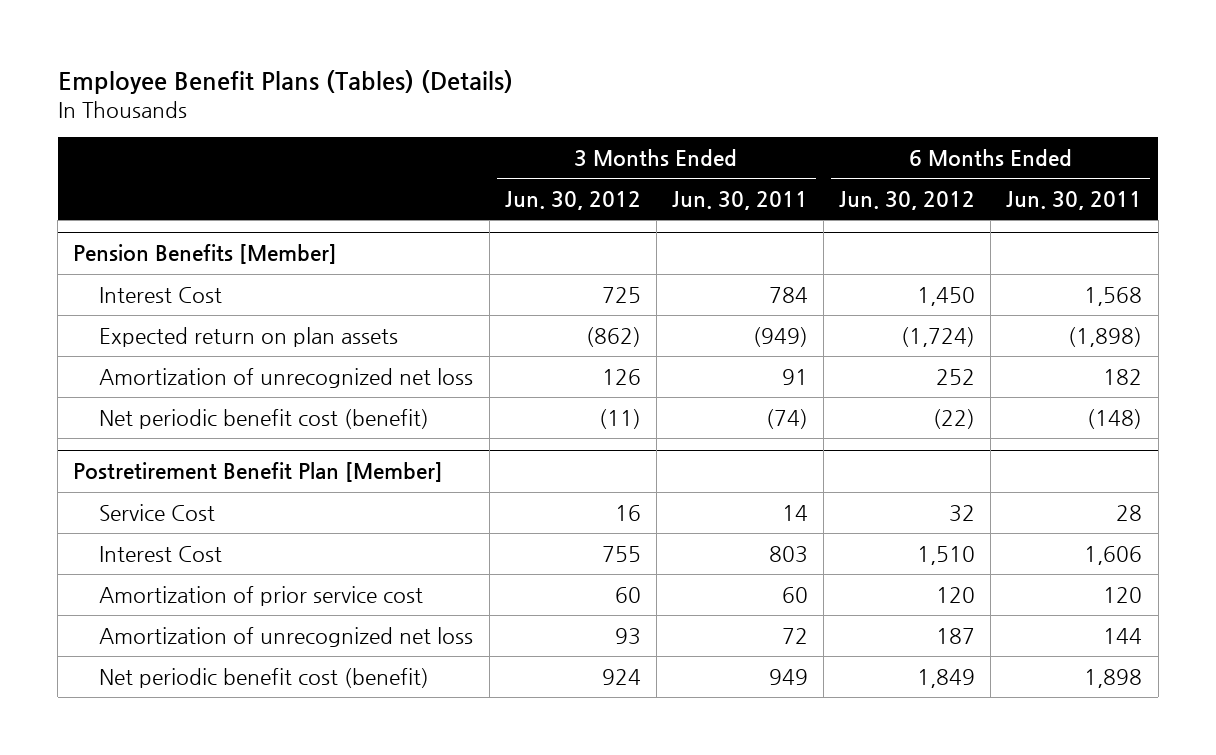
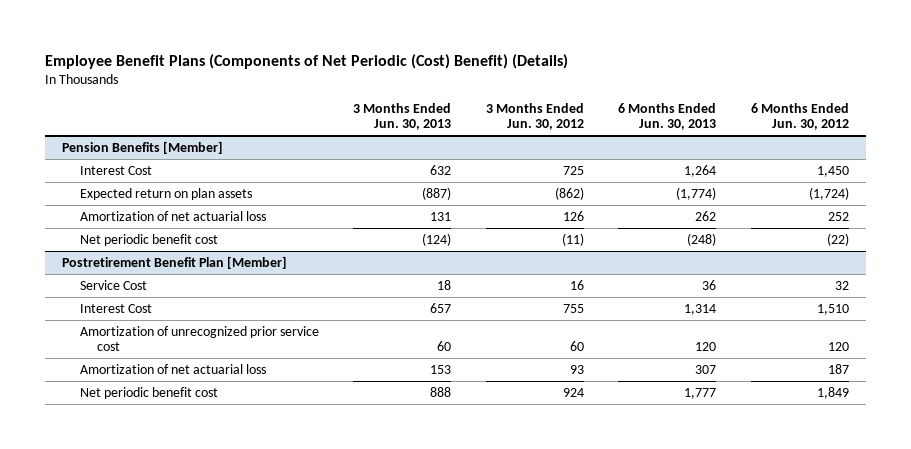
- Employee Benefit Plans (Tables) (Details)
+ Employee Benefit Plans (Components of Net Periodic (Cost) Benefit) (Details)
- | 3 Months Ended Jun. 30, 2012 | 3 Months Ended Jun. 30, 2011 | 6 Months Ended Jun. 30, 2012 | 6 Months Ended Jun. 30, 2011
+ | 3 Months Ended Jun. 30, 2013 | 3 Months Ended Jun. 30, 2012 | 6 Months Ended Jun. 30, 2013 | 6 Months Ended Jun. 30, 2012
@ Pension Benefits [Member]
- Amortization of unrecognized net loss | 126 | 91 | 252 | 182
- Net periodic benefit cost (benefit) | (11) | (74) | (22) | (148)
+ Amortization of net actuarial loss | 131 | 126 | 262 | 252
+ Net periodic benefit cost | (124) | (11) | (248) | (22)
@ Postretirement Benefit Plan [Member]
- Amortization of prior service cost | 60 | 60 | 120 | 120
- Amortization of unrecognized net loss | 93 | 72 | 187 | 144
- Net periodic benefit cost (benefit) | 924 | 949 | 1,849 | 1,898
+ Amortization of unrecognized prior service cost | 60 | 60 | 120 | 120
+ Amortization of net actuarial loss | 153 | 93 | 307 | 187
+ Net periodic benefit cost | 888 | 924 | 1,777 | 1,849

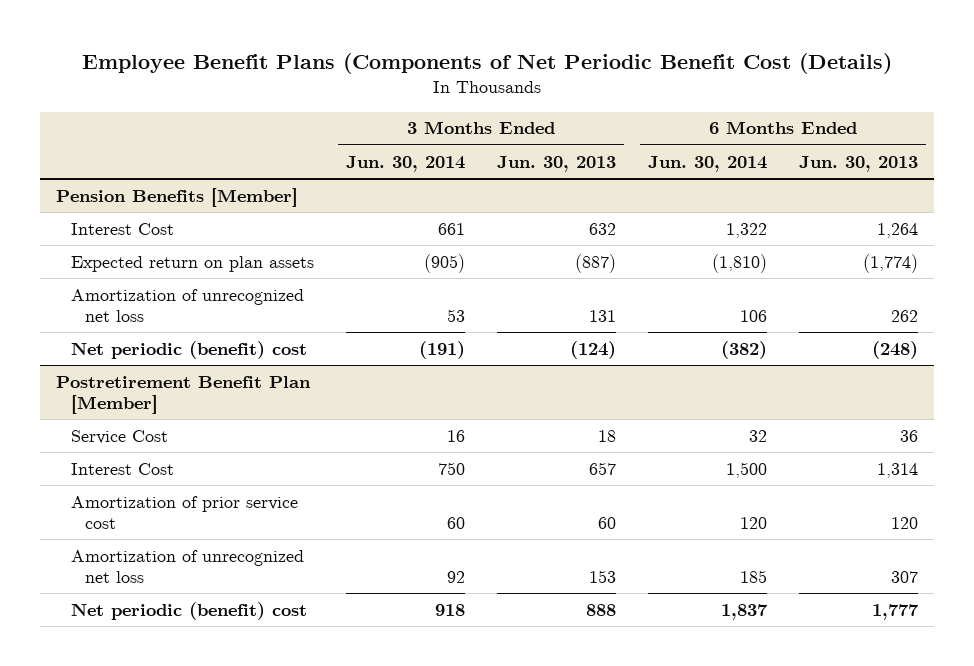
- Employee Benefit Plans (Components of Net Periodic (Cost) Benefit) (Details)
+ Employee Benefit Plans (Components of Net Periodic Benefit Cost (Details)
- | 3 Months Ended Jun. 30, 2013 | 3 Months Ended Jun. 30, 2012 | 6 Months Ended Jun. 30, 2013 | 6 Months Ended Jun. 30, 2012
+ | 3 Months Ended Jun. 30, 2014 | 3 Months Ended Jun. 30, 2013 | 6 Months Ended Jun. 30, 2014 | 6 Months Ended Jun. 30, 2013
@ Pension Benefits [Member]
- Amortization of net actuarial loss | 131 | 126 | 262 | 252
- Net periodic benefit cost | (124) | (11) | (248) | (22)
+ Amortization of unrecognized net loss | 53 | 131 | 106 | 262
+ Net periodic (benefit) cost | (191) | (124) | (382) | (248)
@ Postretirement Benefit Plan [Member]
- Amortization of unrecognized prior service cost | 60 | 60 | 120 | 120
- Amortization of net actuarial loss | 153 | 93 | 307 | 187
- Net periodic benefit cost | 888 | 924 | 1,777 | 1,849
+ Amortization of prior service cost | 60 | 60 | 120 | 120
+ Amortization of unrecognized net loss | 92 | 153 | 185 | 307
+ Net periodic (benefit) cost | 918 | 888 | 1,837 | 1,777

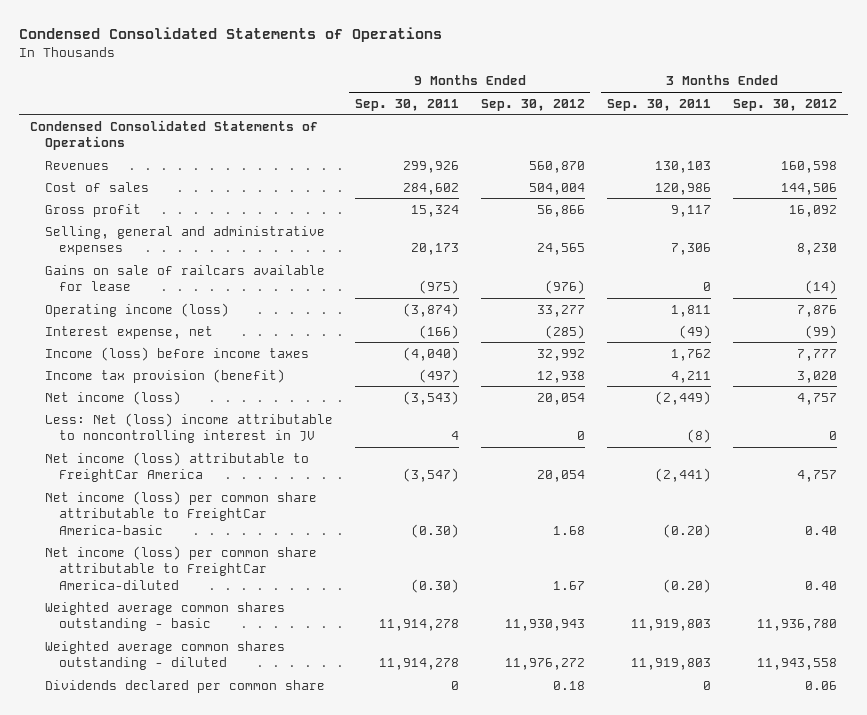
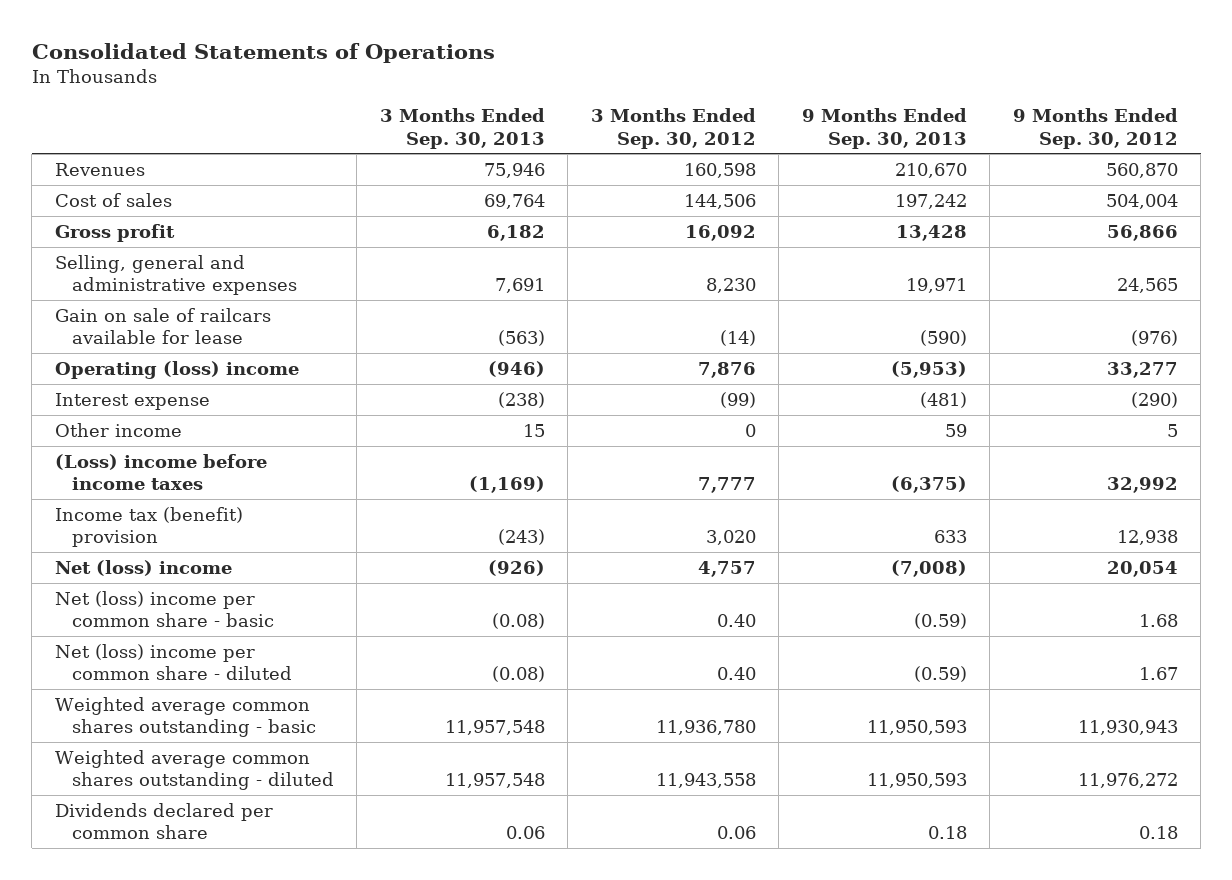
- Condensed Consolidated Statements of Operations
+ Consolidated Statements of Operations
- | 9 Months Ended Sep. 30, 2011 | 9 Months Ended Sep. 30, 2012 | 3 Months Ended Sep. 30, 2011 | 3 Months Ended Sep. 30, 2012
+ | 3 Months Ended Sep. 30, 2013 | 3 Months Ended Sep. 30, 2012 | 9 Months Ended Sep. 30, 2013 | 9 Months Ended Sep. 30, 2012
- Condensed Consolidated Statements of Operations
- Gains on sale of railcars available for lease | (975) | (976) | 0 | (14)
- Operating income (loss) | (3,874) | 33,277 | 1,811 | 7,876
- Interest expense, net | (166) | (285) | (49) | (99)
- Income (loss) before income taxes | (4,040) | 32,992 | 1,762 | 7,777
- Income tax provision (benefit) | (497) | 12,938 | 4,211 | 3,020
- Net income (loss) | (3,543) | 20,054 | (2,449) | 4,757
- Less: Net (loss) income attributable to noncontrolling interest in JV | 4 | 0 | (8) | 0
- Net income (loss) attributable to FreightCar America | (3,547) | 20,054 | (2,441) | 4,757
- Net income (loss) per common share attributable to FreightCar America-basic | (0.30) | 1.68 | (0.20) | 0.40
- Net income (loss) per common share attributable to FreightCar America-diluted | (0.30) | 1.67 | (0.20) | 0.40
+ Gain on sale of railcars available for lease | (563) | (14) | (590) | (976)
+ Operating (loss) income | (946) | 7,876 | (5,953) | 33,277
+ Interest expense | (238) | (99) | (481) | (290)
+ Other income | 15 | 0 | 59 | 5
+ (Loss) income before income taxes | (1,169) | 7,777 | (6,375) | 32,992
+ Income tax (benefit) provision | (243) | 3,020 | 633 | 12,938
+ Net (loss) income | (926) | 4,757 | (7,008) | 20,054
+ Net (loss) income per common share - basic | (0.08) | 0.40 | (0.59) | 1.68
+ Net (loss) income per common share - diluted | (0.08) | 0.40 | (0.59) | 1.67

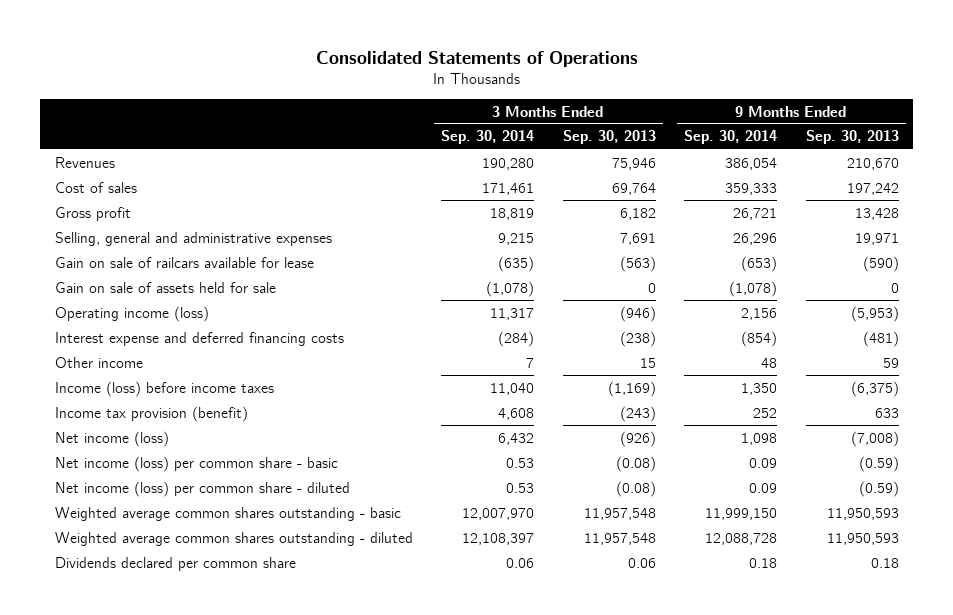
- | 3 Months Ended Sep. 30, 2013 | 3 Months Ended Sep. 30, 2012 | 9 Months Ended Sep. 30, 2013 | 9 Months Ended Sep. 30, 2012
+ | 3 Months Ended Sep. 30, 2014 | 3 Months Ended Sep. 30, 2013 | 9 Months Ended Sep. 30, 2014 | 9 Months Ended Sep. 30, 2013
- Operating (loss) income | (946) | 7,876 | (5,953) | 33,277
- Interest expense | (238) | (99) | (481) | (290)
+ Gain on sale of assets held for sale | (1,078) | 0 | (1,078) | 0
+ Operating income (loss) | 11,317 | (946) | 2,156 | (5,953)
+ Interest expense and deferred financing costs | (284) | (238) | (854) | (481)
- (Loss) income before income taxes | (1,169) | 7,777 | (6,375) | 32,992
- Income tax (benefit) provision | (243) | 3,020 | 633 | 12,938
- Net (loss) income | (926) | 4,757 | (7,008) | 20,054
- Net (loss) income per common share - basic | (0.08) | 0.40 | (0.59) | 1.68
- Net (loss) income per common share - diluted | (0.08) | 0.40 | (0.59) | 1.67
+ Income (loss) before income taxes | 11,040 | (1,169) | 1,350 | (6,375)
+ Income tax provision (benefit) | 4,608 | (243) | 252 | 633
+ Net income (loss) | 6,432 | (926) | 1,098 | (7,008)
+ Net income (loss) per common share - basic | 0.53 | (0.08) | 0.09 | (0.59)
+ Net income (loss) per common share - diluted | 0.53 | (0.08) | 0.09 | (0.59)

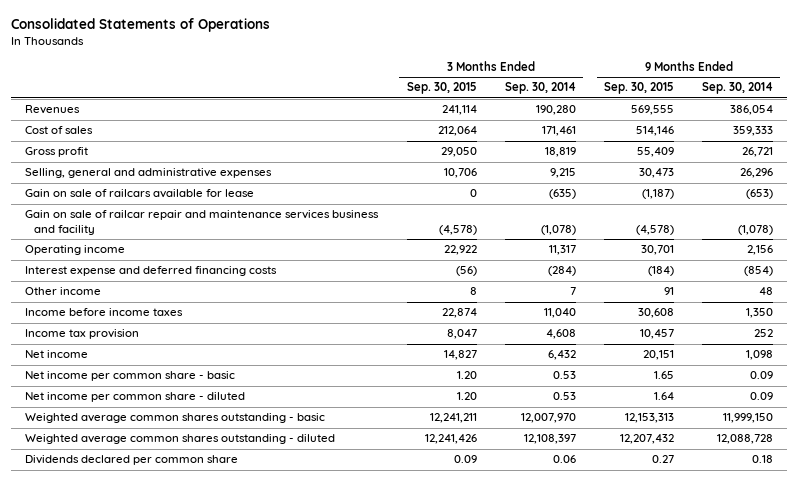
- | 3 Months Ended Sep. 30, 2014 | 3 Months Ended Sep. 30, 2013 | 9 Months Ended Sep. 30, 2014 | 9 Months Ended Sep. 30, 2013
+ | 3 Months Ended Sep. 30, 2015 | 3 Months Ended Sep. 30, 2014 | 9 Months Ended Sep. 30, 2015 | 9 Months Ended Sep. 30, 2014
- Gain on sale of assets held for sale | (1,078) | 0 | (1,078) | 0
- Operating income (loss) | 11,317 | (946) | 2,156 | (5,953)
+ Gain on sale of railcar repair and maintenance services business and facility | (4,578) | (1,078) | (4,578) | (1,078)
+ Operating income | 22,922 | 11,317 | 30,701 | 2,156
- Income (loss) before income taxes | 11,040 | (1,169) | 1,350 | (6,375)
- Income tax provision (benefit) | 4,608 | (243) | 252 | 633
- Net income (loss) | 6,432 | (926) | 1,098 | (7,008)
- Net income (loss) per common share - basic | 0.53 | (0.08) | 0.09 | (0.59)
- Net income (loss) per common share - diluted | 0.53 | (0.08) | 0.09 | (0.59)
+ Income before income taxes | 22,874 | 11,040 | 30,608 | 1,350
+ Income tax provision | 8,047 | 4,608 | 10,457 | 252
+ Net income | 14,827 | 6,432 | 20,151 | 1,098
+ Net income per common share - basic | 1.20 | 0.53 | 1.65 | 0.09
+ Net income per common share - diluted | 1.20 | 0.53 | 1.64 | 0.09

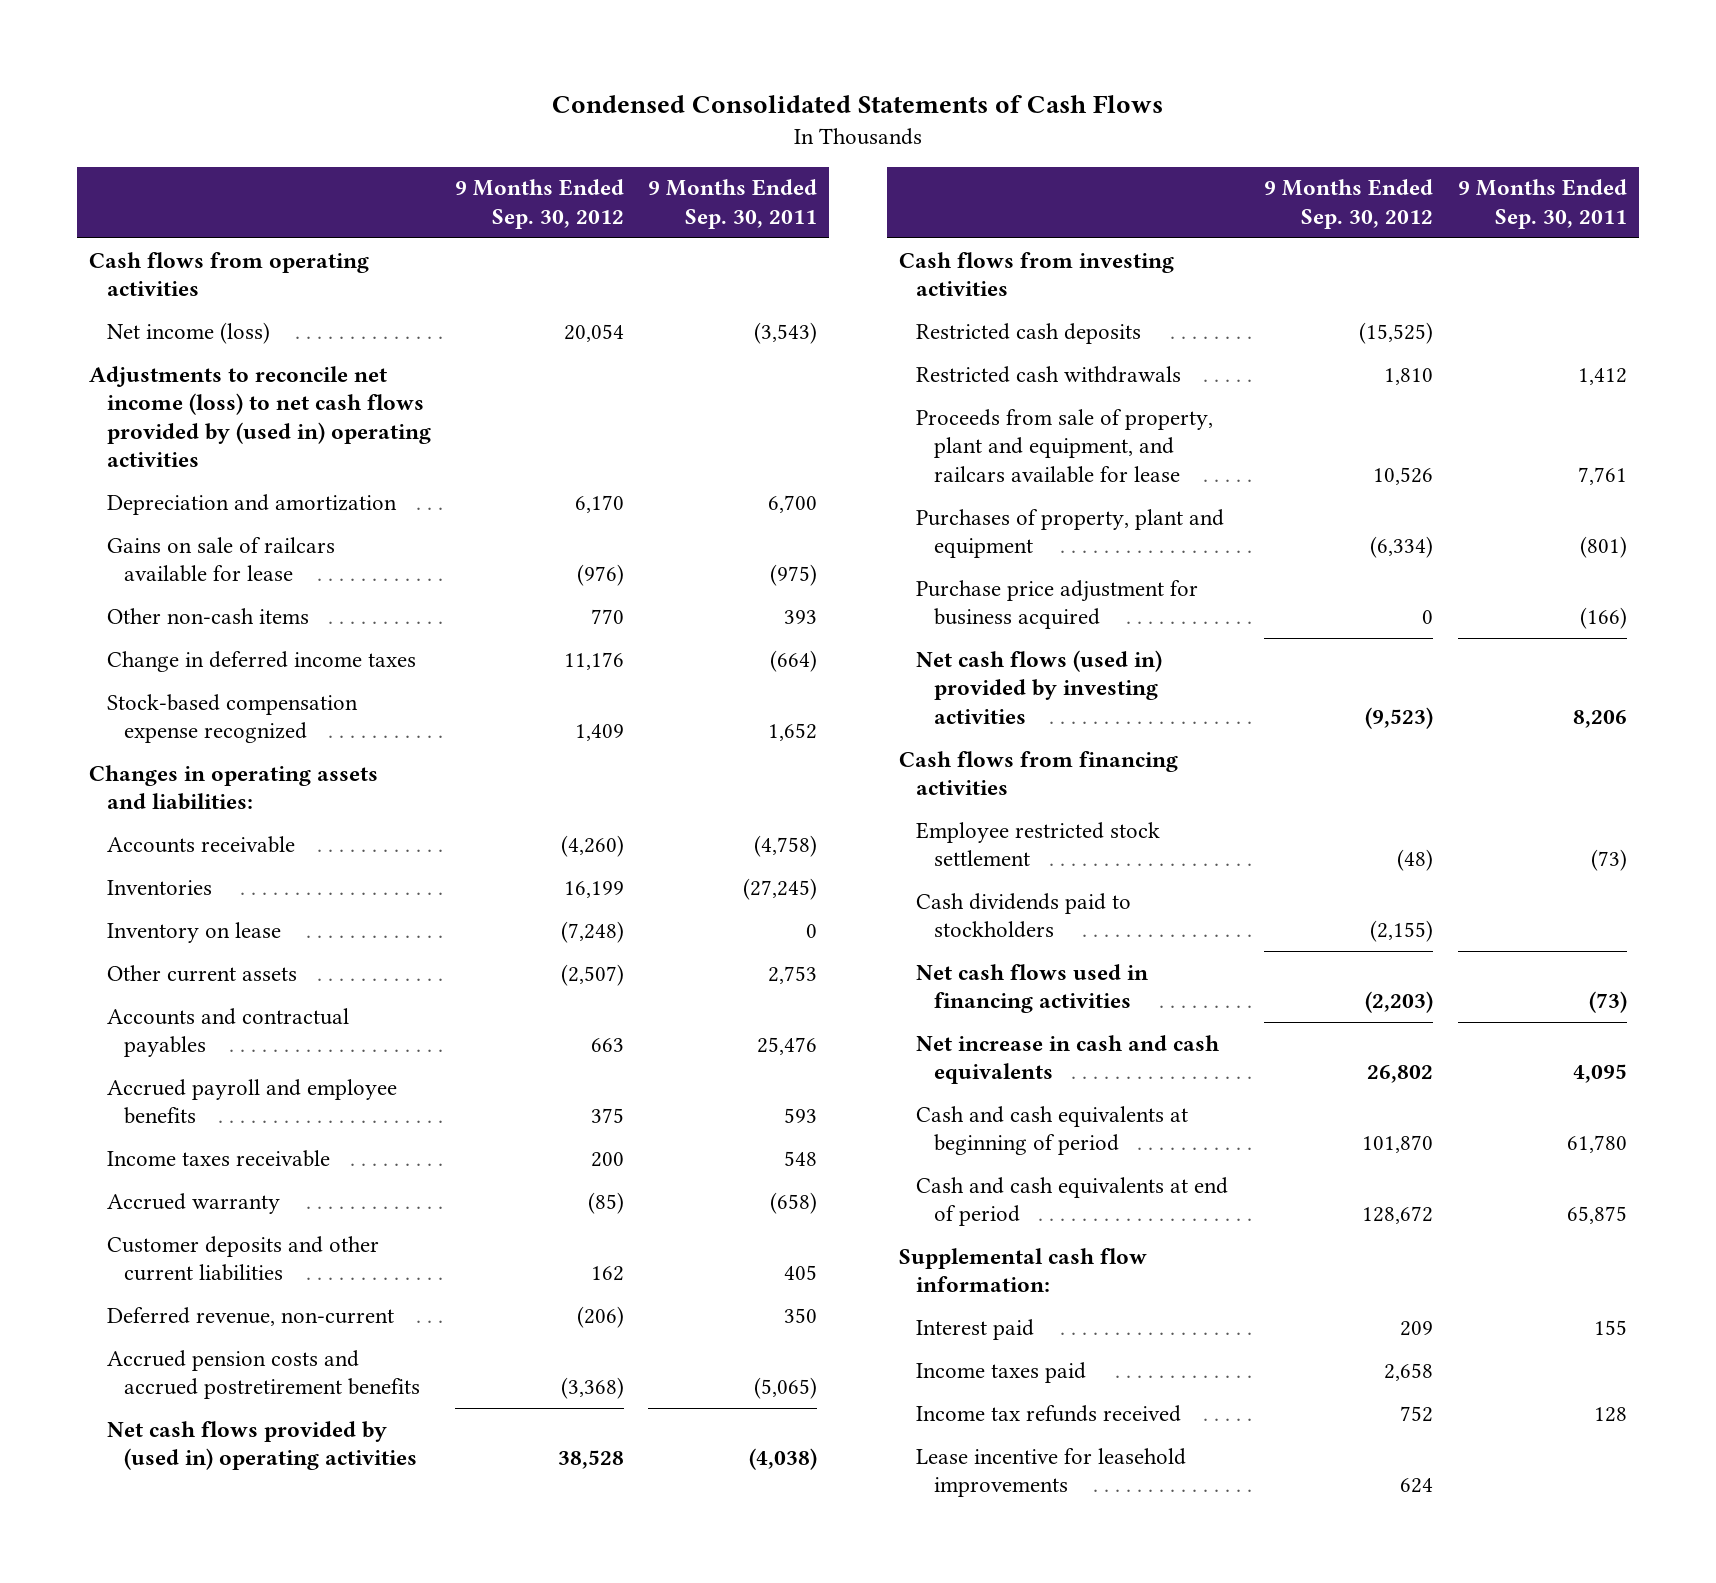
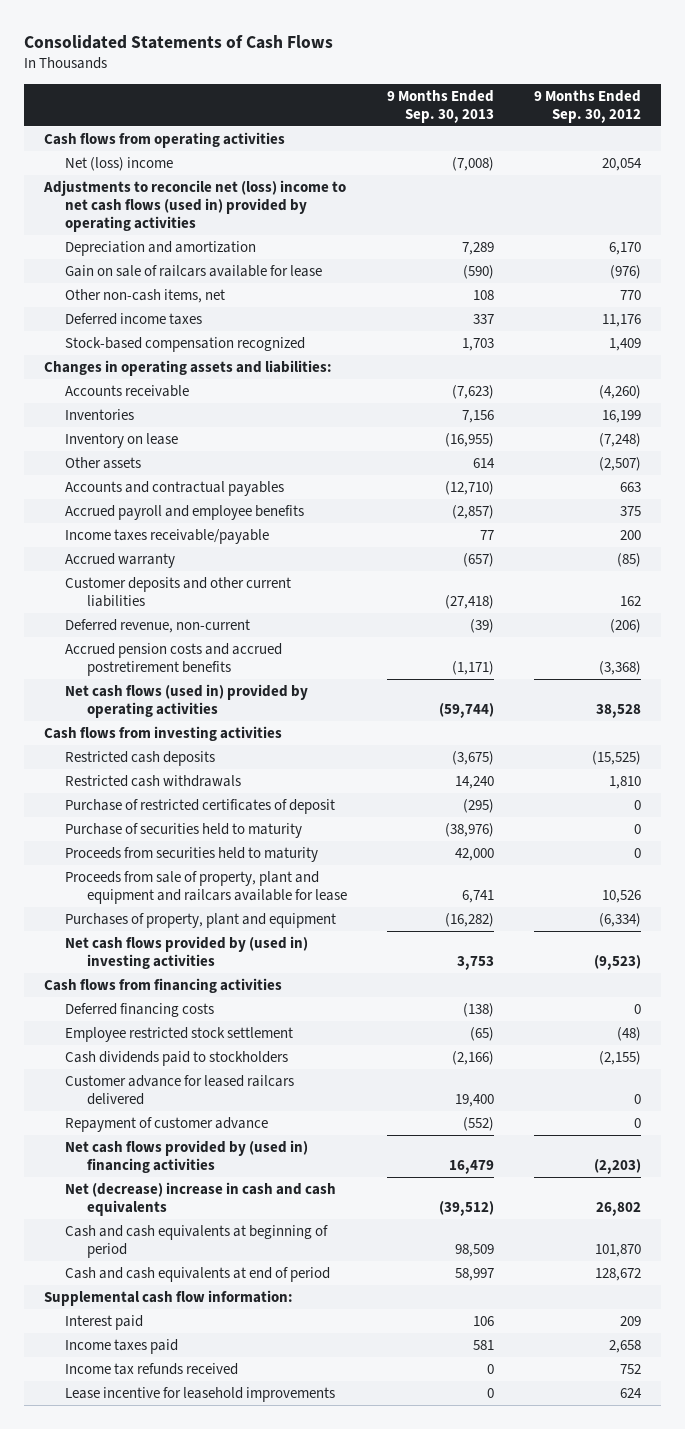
- Condensed Consolidated Statements of Cash Flows
+ Consolidated Statements of Cash Flows
- | 9 Months Ended Sep. 30, 2012 | 9 Months Ended Sep. 30, 2011
+ | 9 Months Ended Sep. 30, 2013 | 9 Months Ended Sep. 30, 2012
- Net income (loss) | 20,054 | (3,543)
- Adjustments to reconcile net income (loss) to net cash flows provided by (used in) operating activities
+ Net (loss) income | (7,008) | 20,054
+ Adjustments to reconcile net (loss) income to net cash flows (used in) provided by operating activities
- Gains on sale of railcars available for lease | (976) | (975)
- Other non-cash items | 770 | 393
- Change in deferred income taxes | 11,176 | (664)
- Stock-based compensation expense recognized | 1,409 | 1,652
+ Gain on sale of railcars available for lease | (590) | (976)
+ Other non-cash items, net | 108 | 770
+ Deferred income taxes | 337 | 11,176
+ Stock-based compensation recognized | 1,703 | 1,409
- Other current assets | (2,507) | 2,753
+ Other assets | 614 | (2,507)
- Income taxes receivable | 200 | 548
+ Income taxes receivable/payable | 77 | 200
- Net cash flows provided by (used in) operating activities | 38,528 | (4,038)
+ Net cash flows (used in) provided by operating activities | (59,744) | 38,528
- Proceeds from sale of property, plant and equipment, and railcars available for lease | 10,526 | 7,761
+ Purchase of restricted certificates of deposit | (295) | 0
+ Purchase of securities held to maturity | (38,976) | 0
+ Proceeds from securities held to maturity | 42,000 | 0
+ Proceeds from sale of property, plant and equipment and railcars available for lease | 6,741 | 10,526
- Purchase price adjustment for business acquired | 0 | (166)
- Net cash flows (used in) provided by investing activities | (9,523) | 8,206
+ Net cash flows provided by (used in) investing activities | 3,753 | (9,523)
+ Deferred financing costs | (138) | 0
- Net cash flows used in financing activities | (2,203) | (73)
- Net increase in cash and cash equivalents | 26,802 | 4,095
+ Customer advance for leased railcars delivered | 19,400 | 0
+ Repayment of customer advance | (552) | 0
+ Net cash flows provided by (used in) financing activities | 16,479 | (2,203)
+ Net (decrease) increase in cash and cash equivalents | (39,512) | 26,802

